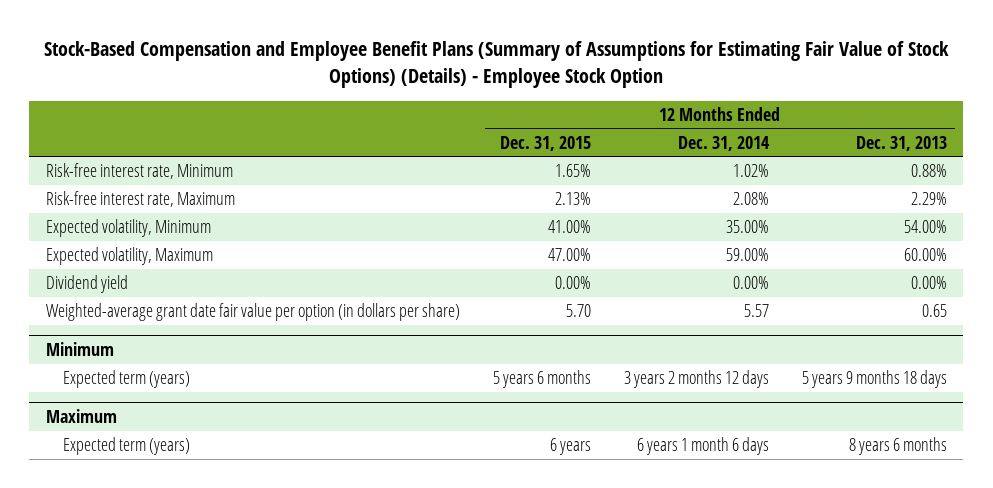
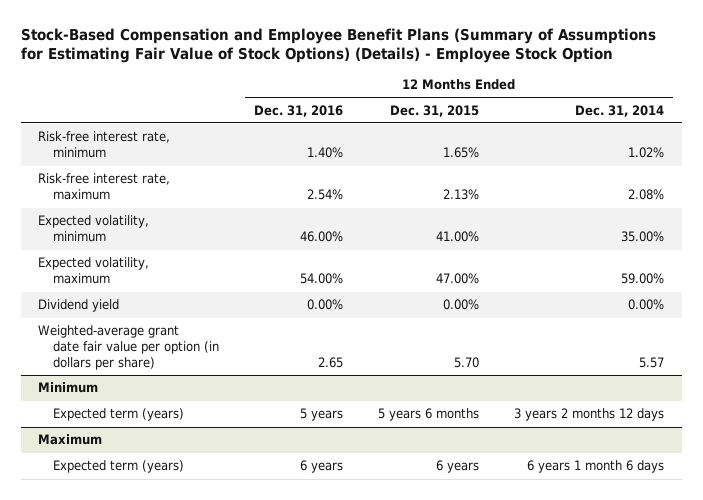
- | 12 Months Ended Dec. 31, 2015 | 12 Months Ended Dec. 31, 2014 | 12 Months Ended Dec. 31, 2013
+ | 12 Months Ended Dec. 31, 2016 | 12 Months Ended Dec. 31, 2015 | 12 Months Ended Dec. 31, 2014
- Risk-free interest rate, Minimum | 1.65% | 1.02% | 0.88%
- Risk-free interest rate, Maximum | 2.13% | 2.08% | 2.29%
- Expected volatility, Minimum | 41.00% | 35.00% | 54.00%
- Expected volatility, Maximum | 47.00% | 59.00% | 60.00%
+ Risk-free interest rate, minimum | 1.40% | 1.65% | 1.02%
+ Risk-free interest rate, maximum | 2.54% | 2.13% | 2.08%
+ Expected volatility, minimum | 46.00% | 41.00% | 35.00%
+ Expected volatility, maximum | 54.00% | 47.00% | 59.00%

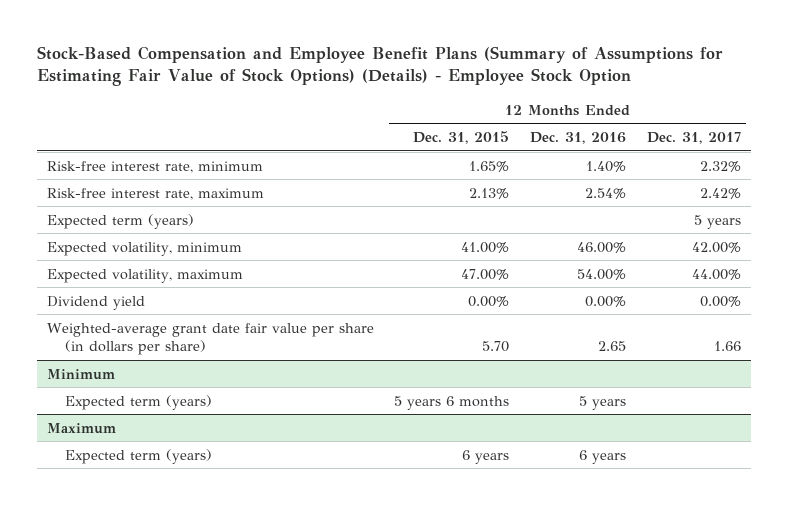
- | 12 Months Ended Dec. 31, 2016 | 12 Months Ended Dec. 31, 2015 | 12 Months Ended Dec. 31, 2014
+ | 12 Months Ended Dec. 31, 2015 | 12 Months Ended Dec. 31, 2016 | 12 Months Ended Dec. 31, 2017
+ Expected term (years) | | | 5 years
- Weighted-average grant date fair value per option (in dollars per share) | 2.65 | 5.70 | 5.57
+ Weighted-average grant date fair value per share (in dollars per share) | 5.70 | 2.65 | 1.66

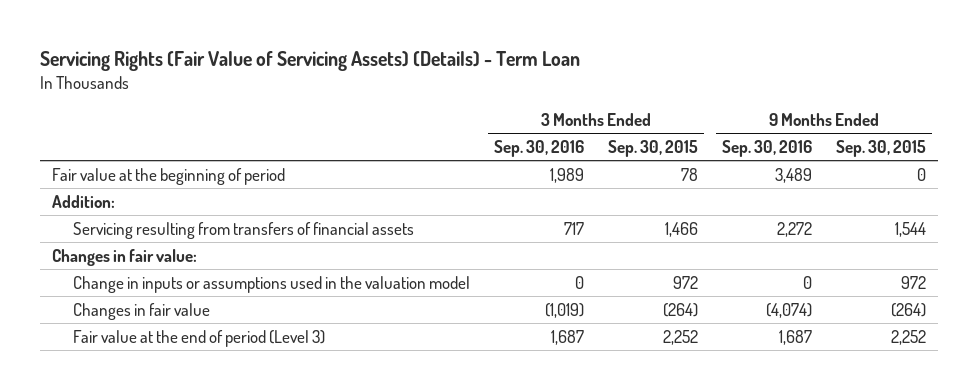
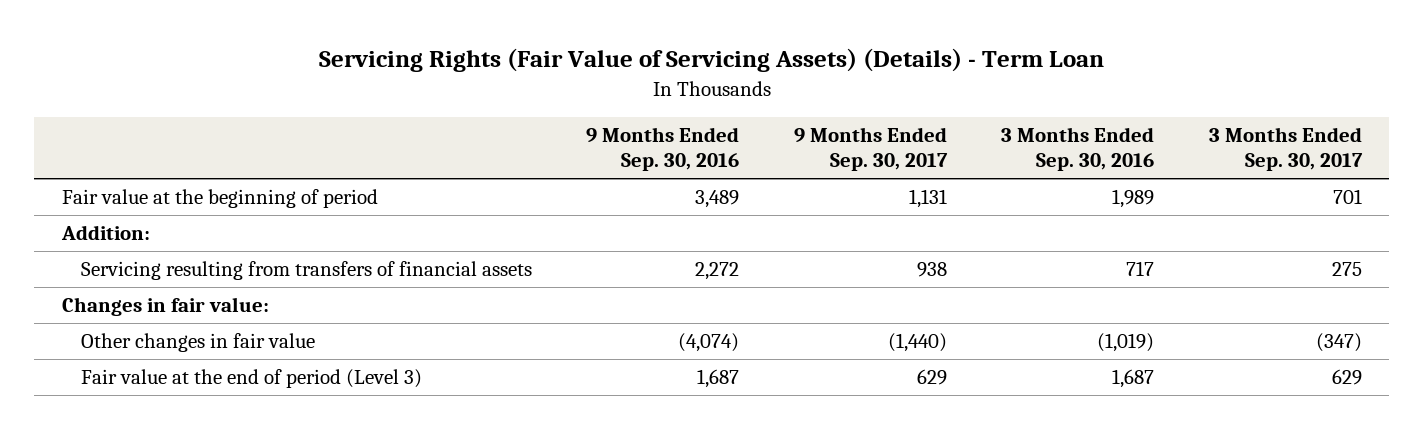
- | 3 Months Ended Sep. 30, 2016 | 3 Months Ended Sep. 30, 2015 | 9 Months Ended Sep. 30, 2016 | 9 Months Ended Sep. 30, 2015
+ | 9 Months Ended Sep. 30, 2016 | 9 Months Ended Sep. 30, 2017 | 3 Months Ended Sep. 30, 2016 | 3 Months Ended Sep. 30, 2017
- Change in inputs or assumptions used in the valuation model | 0 | 972 | 0 | 972
- Changes in fair value | (1,019) | (264) | (4,074) | (264)
+ Other changes in fair value | (4,074) | (1,440) | (1,019) | (347)

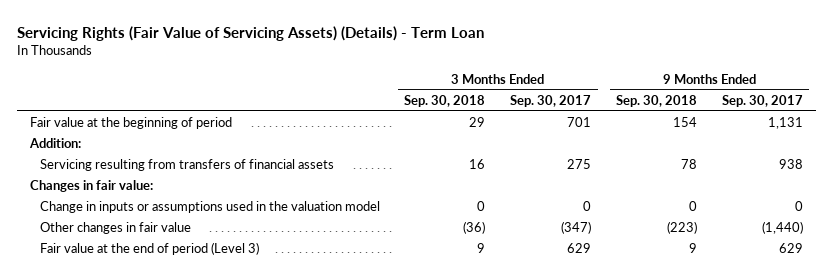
- | 9 Months Ended Sep. 30, 2016 | 9 Months Ended Sep. 30, 2017 | 3 Months Ended Sep. 30, 2016 | 3 Months Ended Sep. 30, 2017
+ | 3 Months Ended Sep. 30, 2018 | 3 Months Ended Sep. 30, 2017 | 9 Months Ended Sep. 30, 2018 | 9 Months Ended Sep. 30, 2017
+ Change in inputs or assumptions used in the valuation model | 0 | 0 | 0 | 0

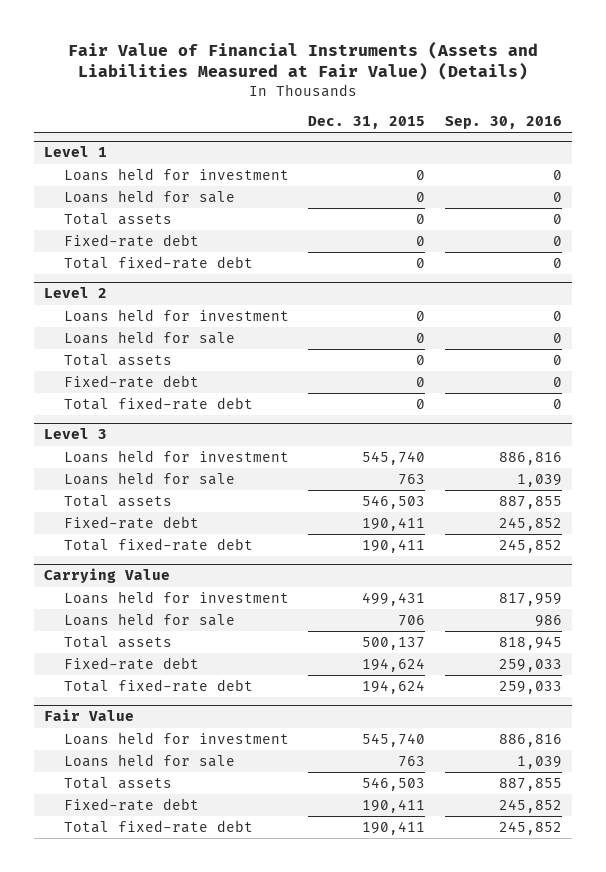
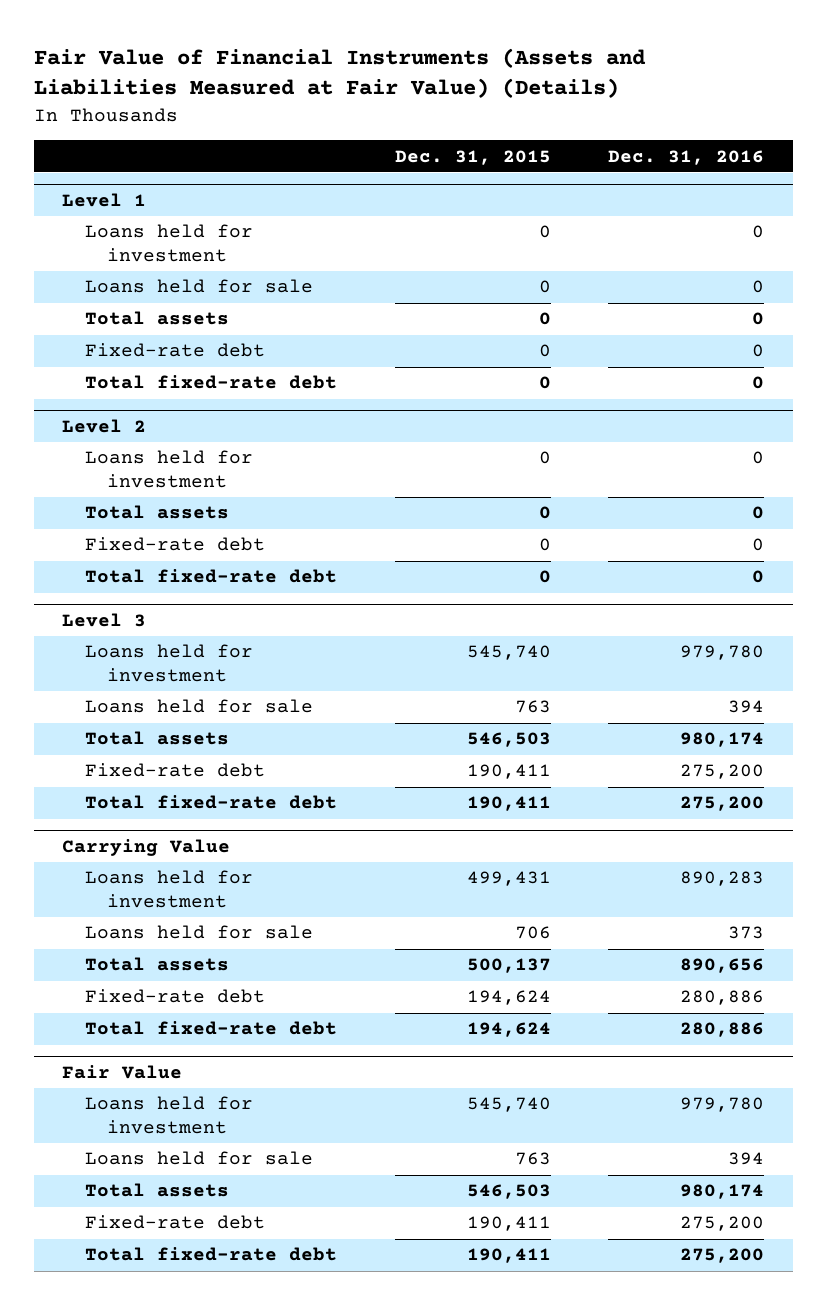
- | Dec. 31, 2015 | Sep. 30, 2016
+ | Dec. 31, 2015 | Dec. 31, 2016
@ Level 2
- Loans held for sale | 0 | 0

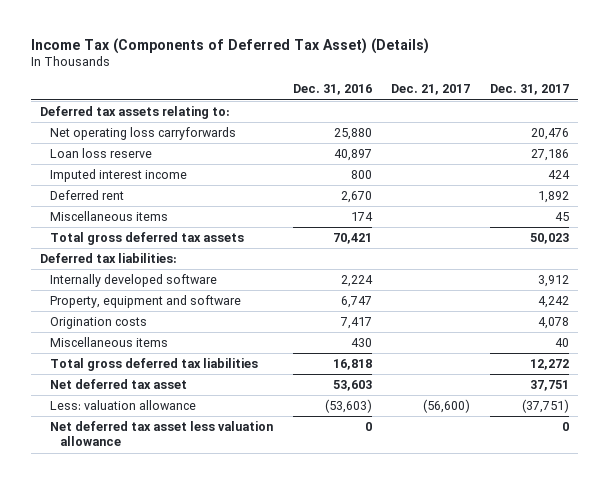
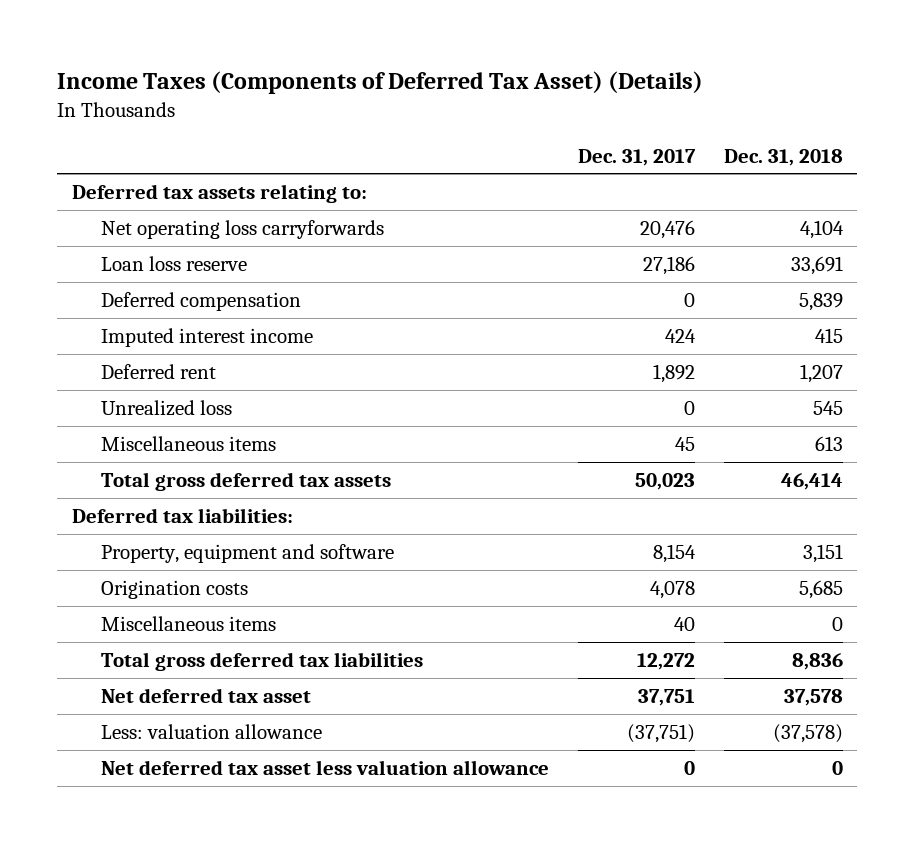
- Income Tax (Components of Deferred Tax Asset) (Details)
+ Income Taxes (Components of Deferred Tax Asset) (Details)
- | Dec. 31, 2016 | Dec. 21, 2017 | Dec. 31, 2017
+ | Dec. 31, 2017 | Dec. 31, 2018
+ Deferred compensation | 0 | 5,839
+ Unrealized loss | 0 | 545
- Internally developed software | 2,224 | | 3,912
- Property, equipment and software | 6,747 | | 4,242
+ Property, equipment and software | 8,154 | 3,151

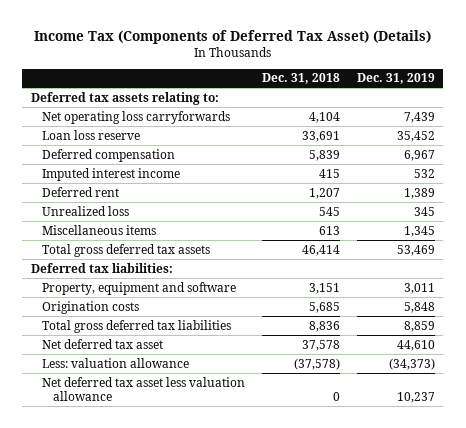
- Income Taxes (Components of Deferred Tax Asset) (Details)
+ Income Tax (Components of Deferred Tax Asset) (Details)
- | Dec. 31, 2017 | Dec. 31, 2018
+ | Dec. 31, 2018 | Dec. 31, 2019
- Miscellaneous items | 40 | 0

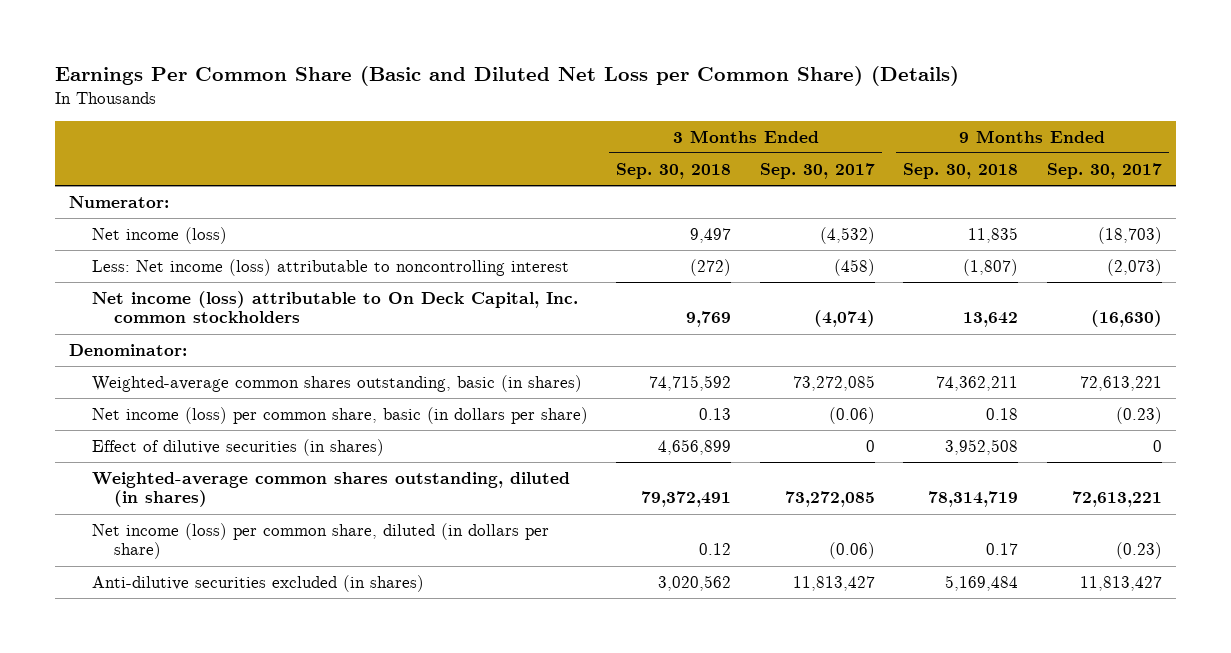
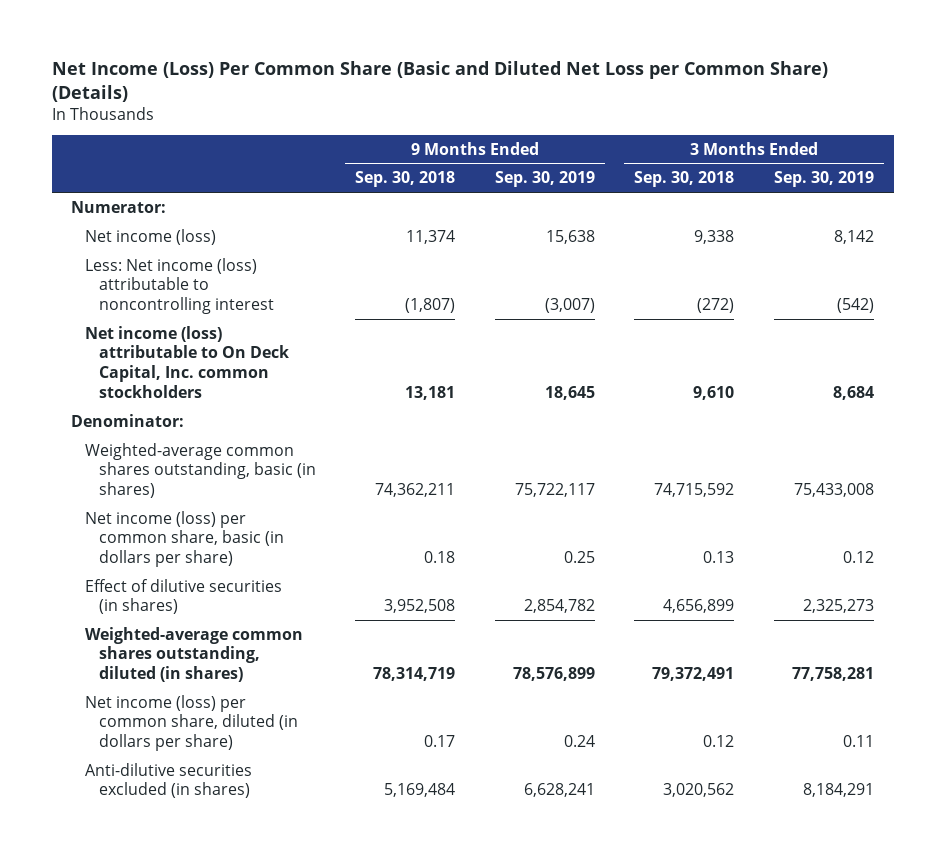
- Earnings Per Common Share (Basic and Diluted Net Loss per Common Share) (Details)
+ Net Income (Loss) Per Common Share (Basic and Diluted Net Loss per Common Share) (Details)
- | 3 Months Ended Sep. 30, 2018 | 3 Months Ended Sep. 30, 2017 | 9 Months Ended Sep. 30, 2018 | 9 Months Ended Sep. 30, 2017
+ | 9 Months Ended Sep. 30, 2018 | 9 Months Ended Sep. 30, 2019 | 3 Months Ended Sep. 30, 2018 | 3 Months Ended Sep. 30, 2019
- Net income (loss) | 9,497 | (4,532) | 11,835 | (18,703)
+ Net income (loss) | 11,374 | 15,638 | 9,338 | 8,142
- Net income (loss) attributable to On Deck Capital, Inc. common stockholders | 9,769 | (4,074) | 13,642 | (16,630)
+ Net income (loss) attributable to On Deck Capital, Inc. common stockholders | 13,181 | 18,645 | 9,610 | 8,684

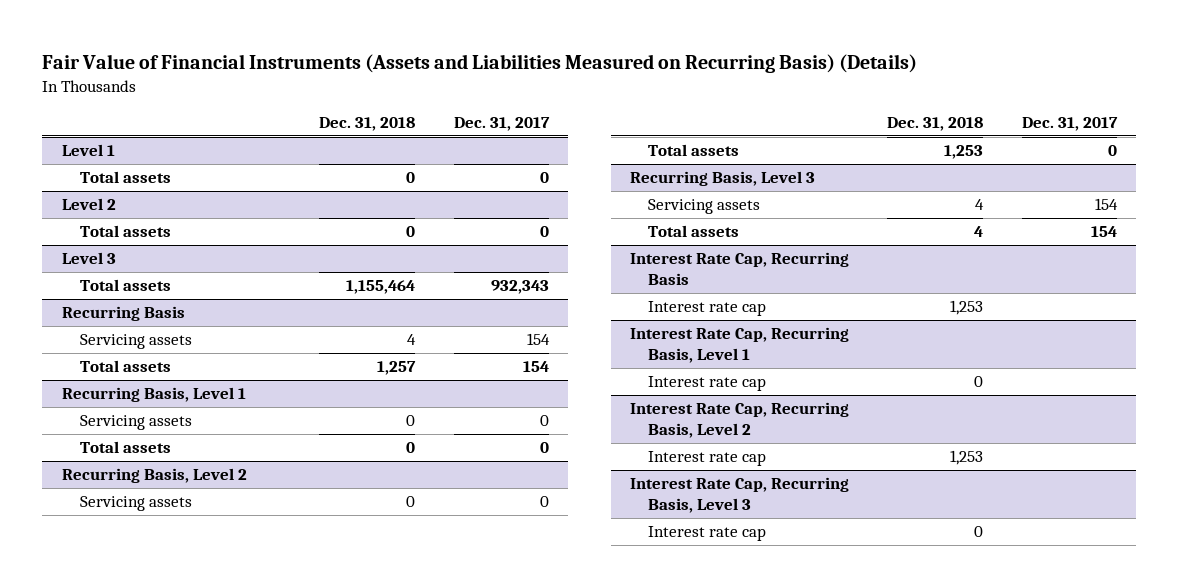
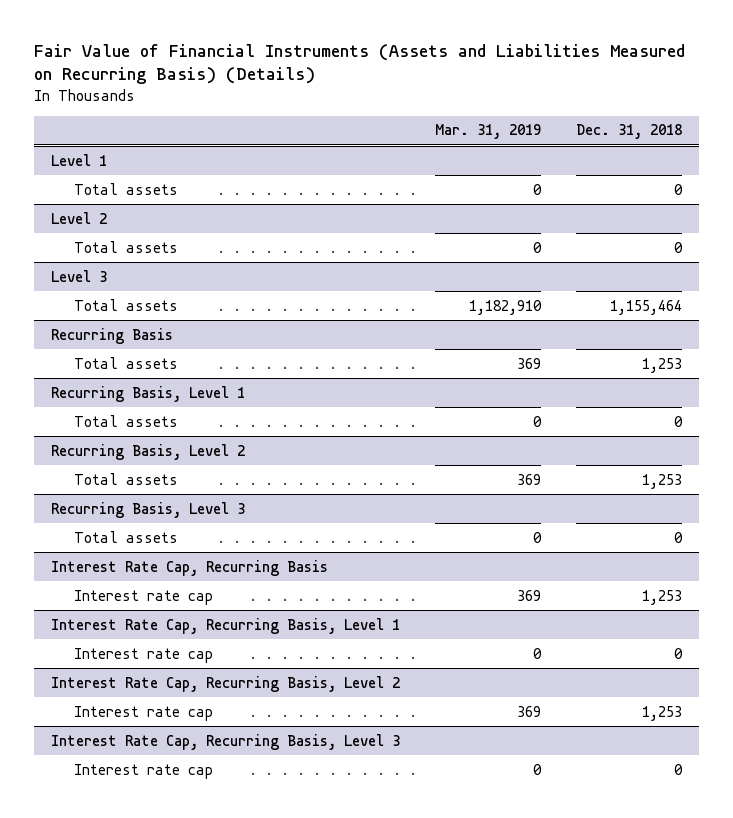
- | Dec. 31, 2018 | Dec. 31, 2017
+ | Mar. 31, 2019 | Dec. 31, 2018
@ Recurring Basis
- Servicing assets | 4 | 154
- Total assets | 1,257 | 154
+ Total assets | 369 | 1,253
@ Recurring Basis, Level 1
- Servicing assets | 0 | 0
@ Recurring Basis, Level 2
- Servicing assets | 0 | 0
@ Recurring Basis, Level 3
- Servicing assets | 4 | 154
- Total assets | 4 | 154
+ Total assets | 0 | 0

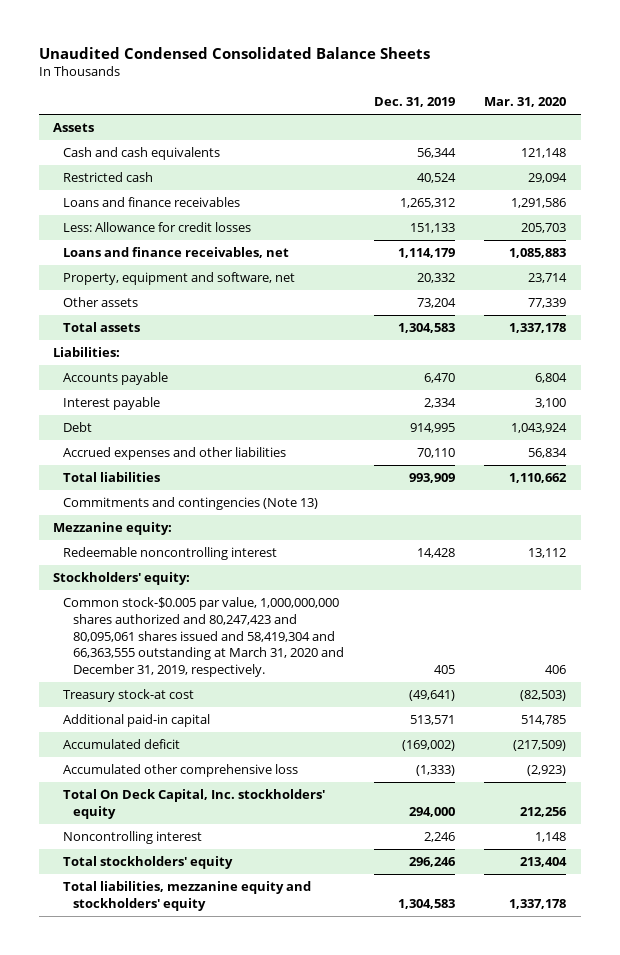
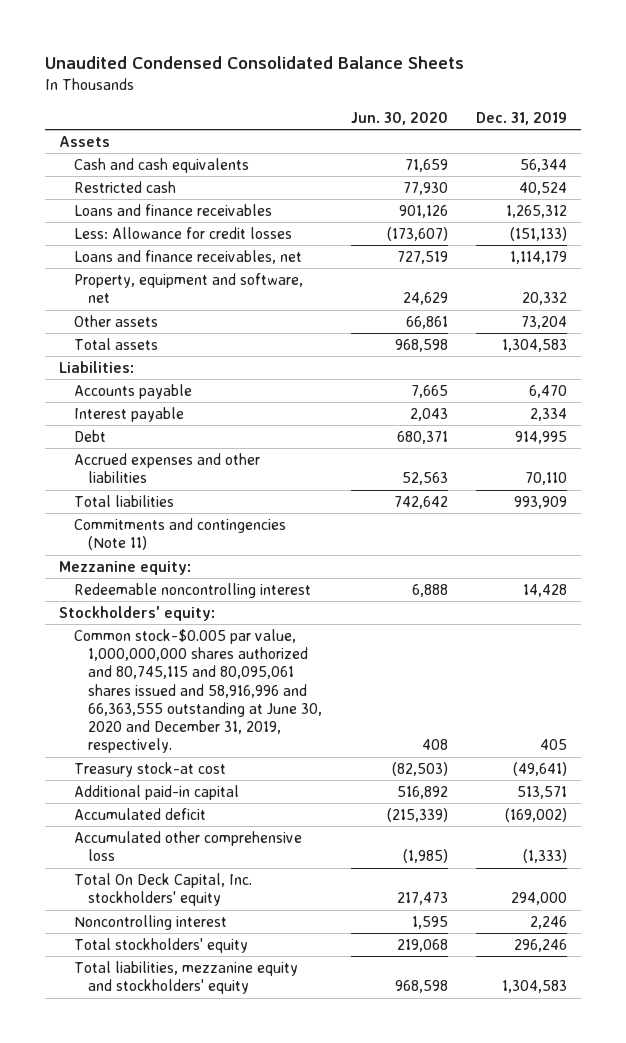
- | Dec. 31, 2019 | Mar. 31, 2020
+ | Jun. 30, 2020 | Dec. 31, 2019
- Less: Allowance for credit losses | 151,133 | 205,703
+ Less: Allowance for credit losses | (173,607) | (151,133)
- Commitments and contingencies (Note 13)
+ Commitments and contingencies (Note 11)
- Common stock-$0.005 par value, 1,000,000,000 shares authorized and 80,247,423 and 80,095,061 shares issued and 58,419,304 and 66,363,555 outstanding at March 31, 2020 and December 31, 2019, respectively. | 405 | 406
+ Common stock-$0.005 par value, 1,000,000,000 shares authorized and 80,745,115 and 80,095,061 shares issued and 58,916,996 and 66,363,555 outstanding at June 30, 2020 and December 31, 2019, respectively. | 408 | 405

